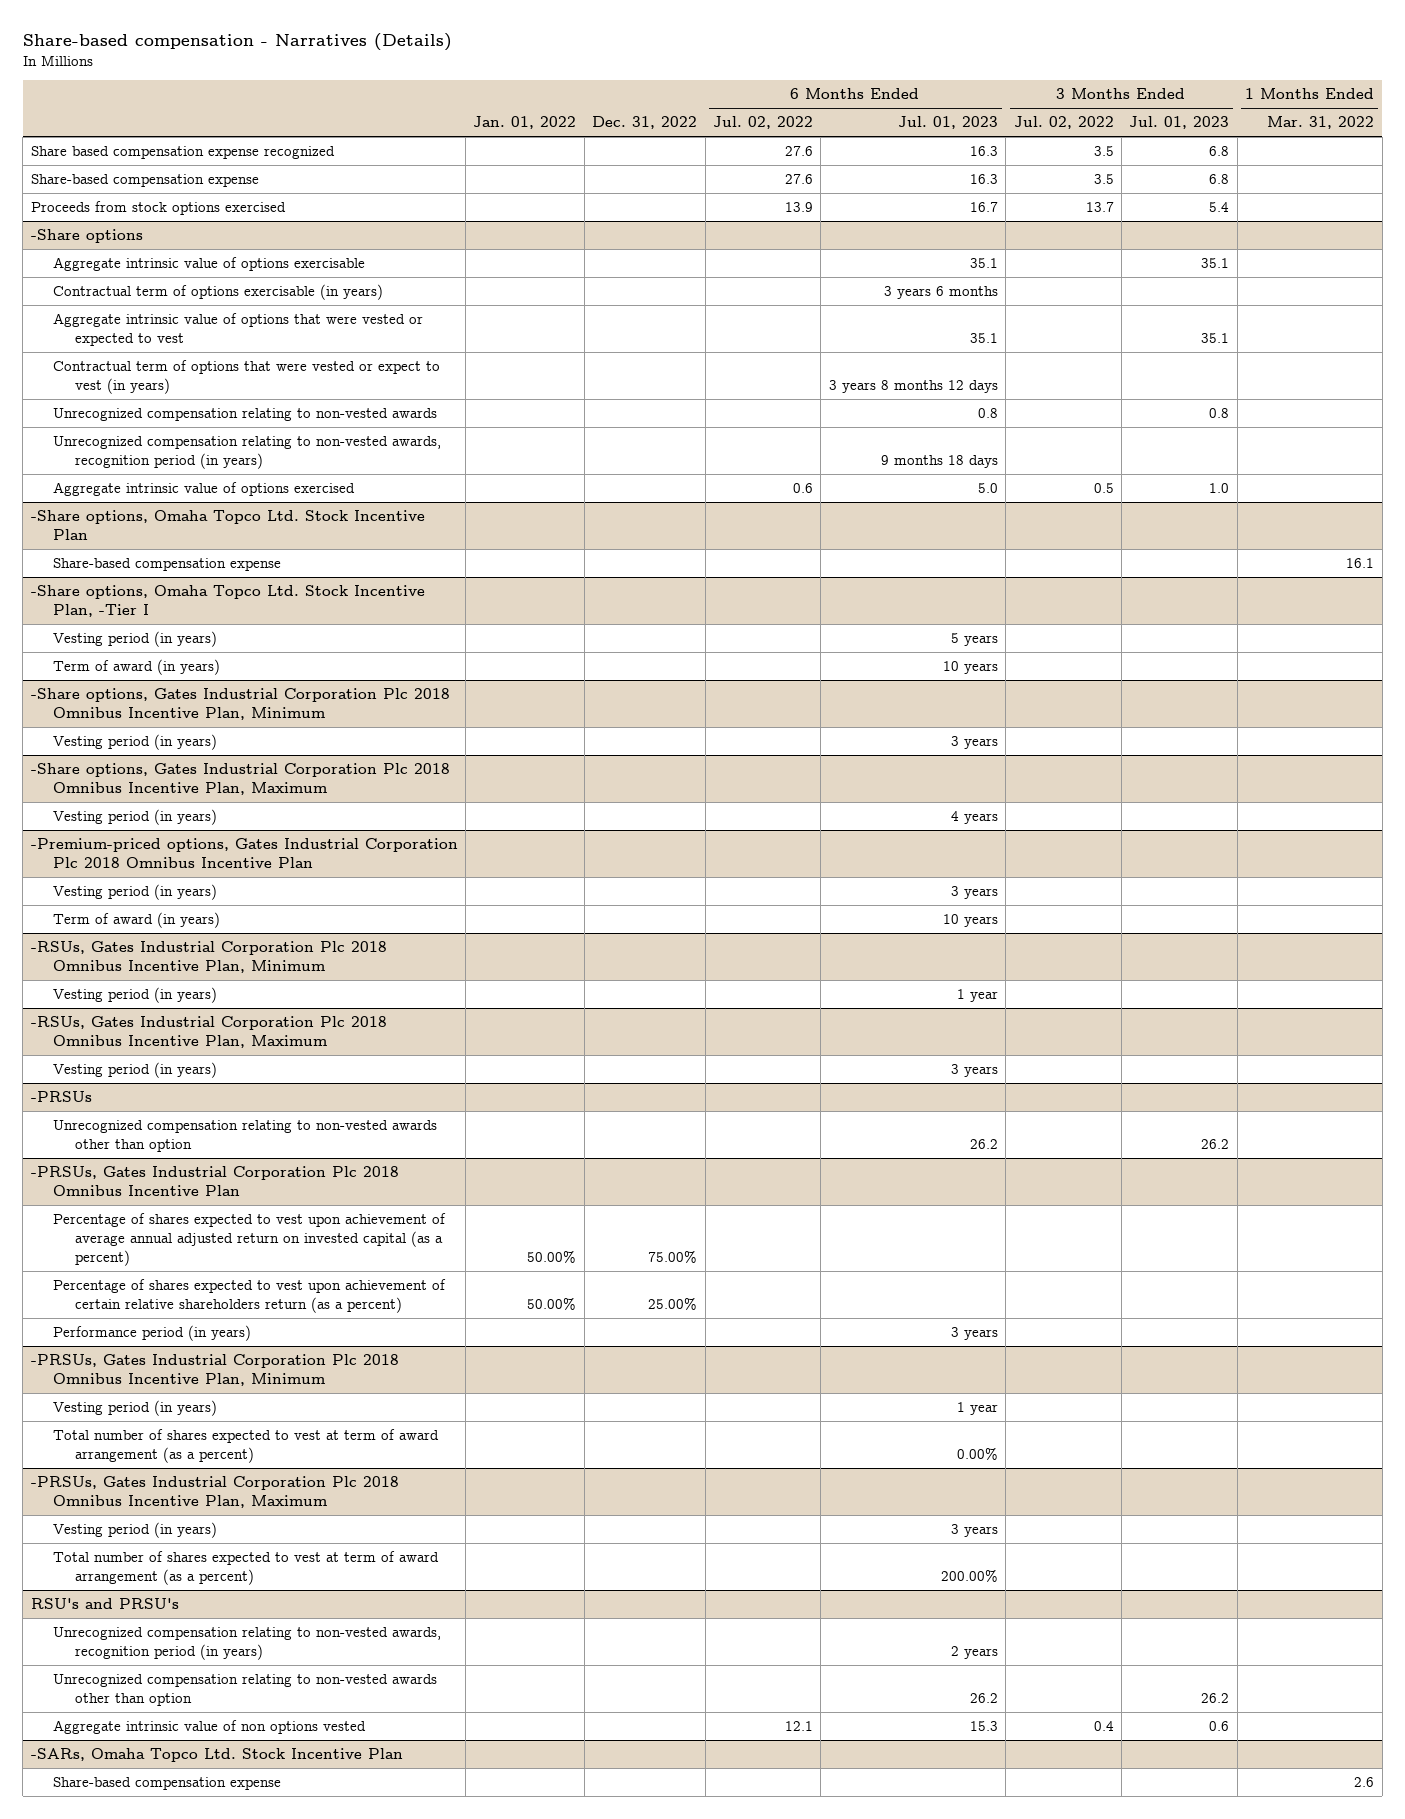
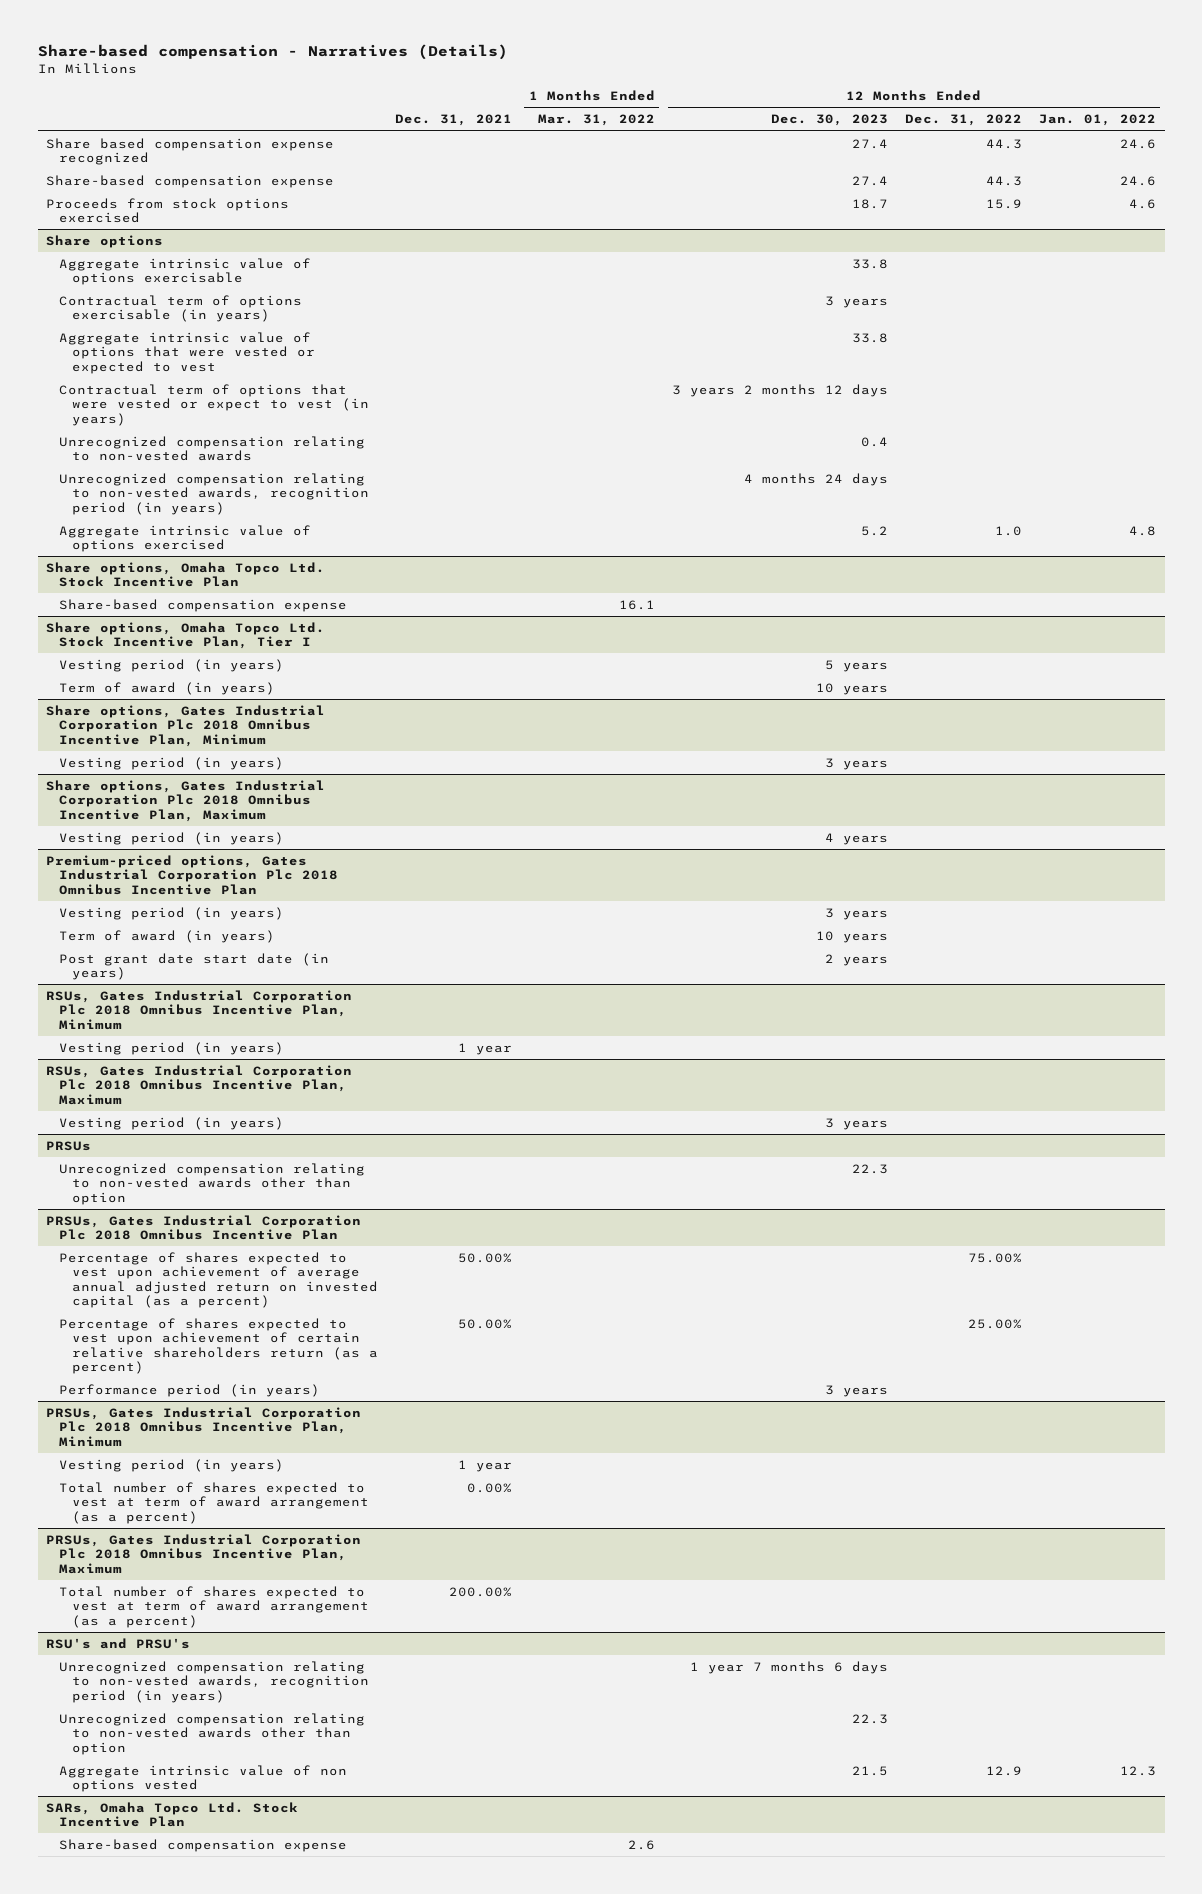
- | Jan. 01, 2022 | Dec. 31, 2022 | 6 Months Ended Jul. 02, 2022 | 6 Months Ended Jul. 01, 2023 | 3 Months Ended Jul. 02, 2022 | 3 Months Ended Jul. 01, 2023 | 1 Months Ended Mar. 31, 2022
+ | Dec. 31, 2021 | 1 Months Ended Mar. 31, 2022 | 12 Months Ended Dec. 30, 2023 | 12 Months Ended Dec. 31, 2022 | 12 Months Ended Jan. 01, 2022
- -Share options
+ Share options
- -Share options, Omaha Topco Ltd. Stock Incentive Plan
+ Share options, Omaha Topco Ltd. Stock Incentive Plan
- -Share options, Omaha Topco Ltd. Stock Incentive Plan, -Tier I
+ Share options, Omaha Topco Ltd. Stock Incentive Plan, Tier I
- -Share options, Gates Industrial Corporation Plc 2018 Omnibus Incentive Plan, Minimum
+ Share options, Gates Industrial Corporation Plc 2018 Omnibus Incentive Plan, Minimum
- -Share options, Gates Industrial Corporation Plc 2018 Omnibus Incentive Plan, Maximum
+ Share options, Gates Industrial Corporation Plc 2018 Omnibus Incentive Plan, Maximum
- -Premium-priced options, Gates Industrial Corporation Plc 2018 Omnibus Incentive Plan
+ Premium-priced options, Gates Industrial Corporation Plc 2018 Omnibus Incentive Plan
- -RSUs, Gates Industrial Corporation Plc 2018 Omnibus Incentive Plan, Minimum
+ Post grant date start date (in years) | | | 2 years | |
+ RSUs, Gates Industrial Corporation Plc 2018 Omnibus Incentive Plan, Minimum
- -RSUs, Gates Industrial Corporation Plc 2018 Omnibus Incentive Plan, Maximum
+ RSUs, Gates Industrial Corporation Plc 2018 Omnibus Incentive Plan, Maximum
- -PRSUs
+ PRSUs
- -PRSUs, Gates Industrial Corporation Plc 2018 Omnibus Incentive Plan
+ PRSUs, Gates Industrial Corporation Plc 2018 Omnibus Incentive Plan
- -PRSUs, Gates Industrial Corporation Plc 2018 Omnibus Incentive Plan, Minimum
+ PRSUs, Gates Industrial Corporation Plc 2018 Omnibus Incentive Plan, Minimum
- -PRSUs, Gates Industrial Corporation Plc 2018 Omnibus Incentive Plan, Maximum
- Vesting period (in years) | | | | 3 years | | |
+ PRSUs, Gates Industrial Corporation Plc 2018 Omnibus Incentive Plan, Maximum
- -SARs, Omaha Topco Ltd. Stock Incentive Plan
+ SARs, Omaha Topco Ltd. Stock Incentive Plan

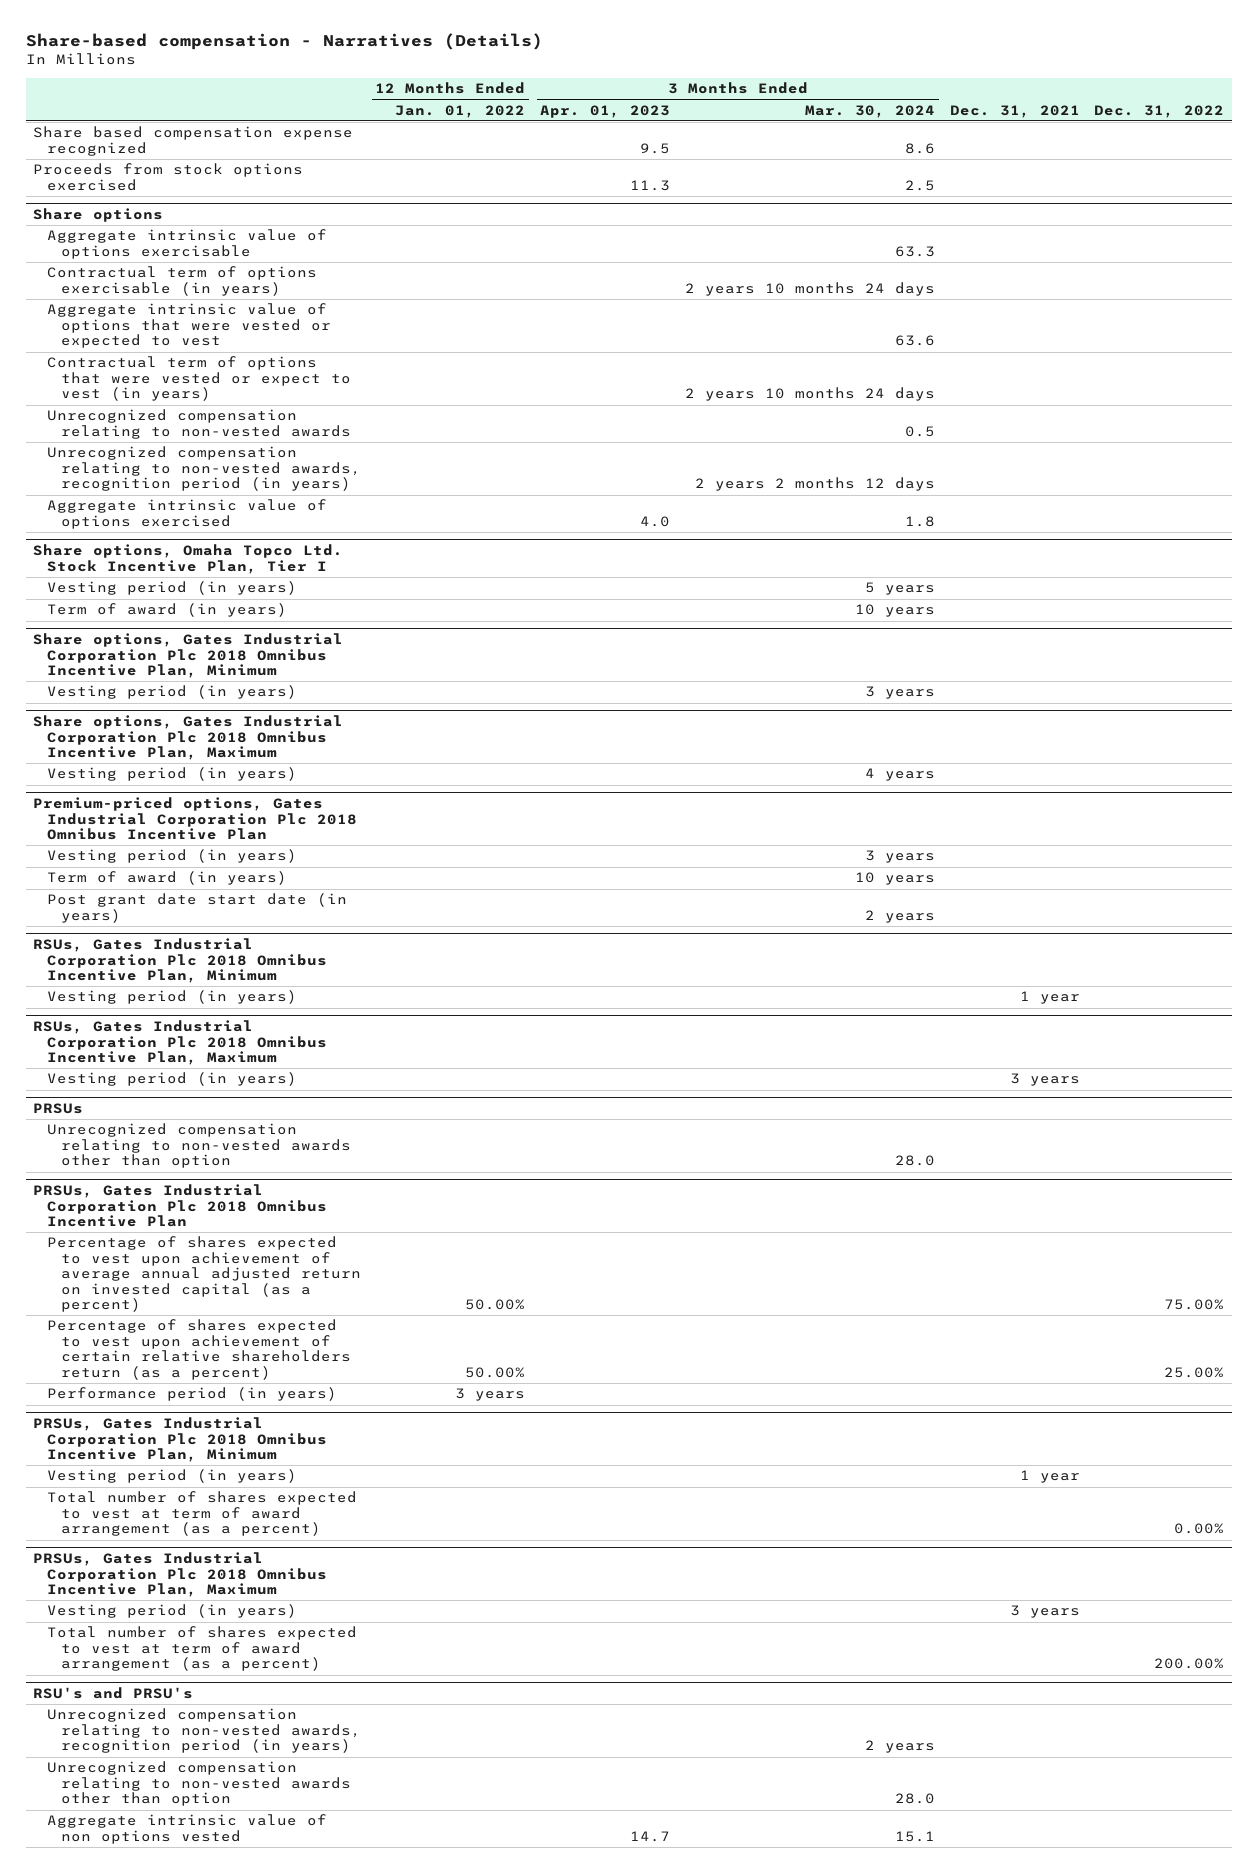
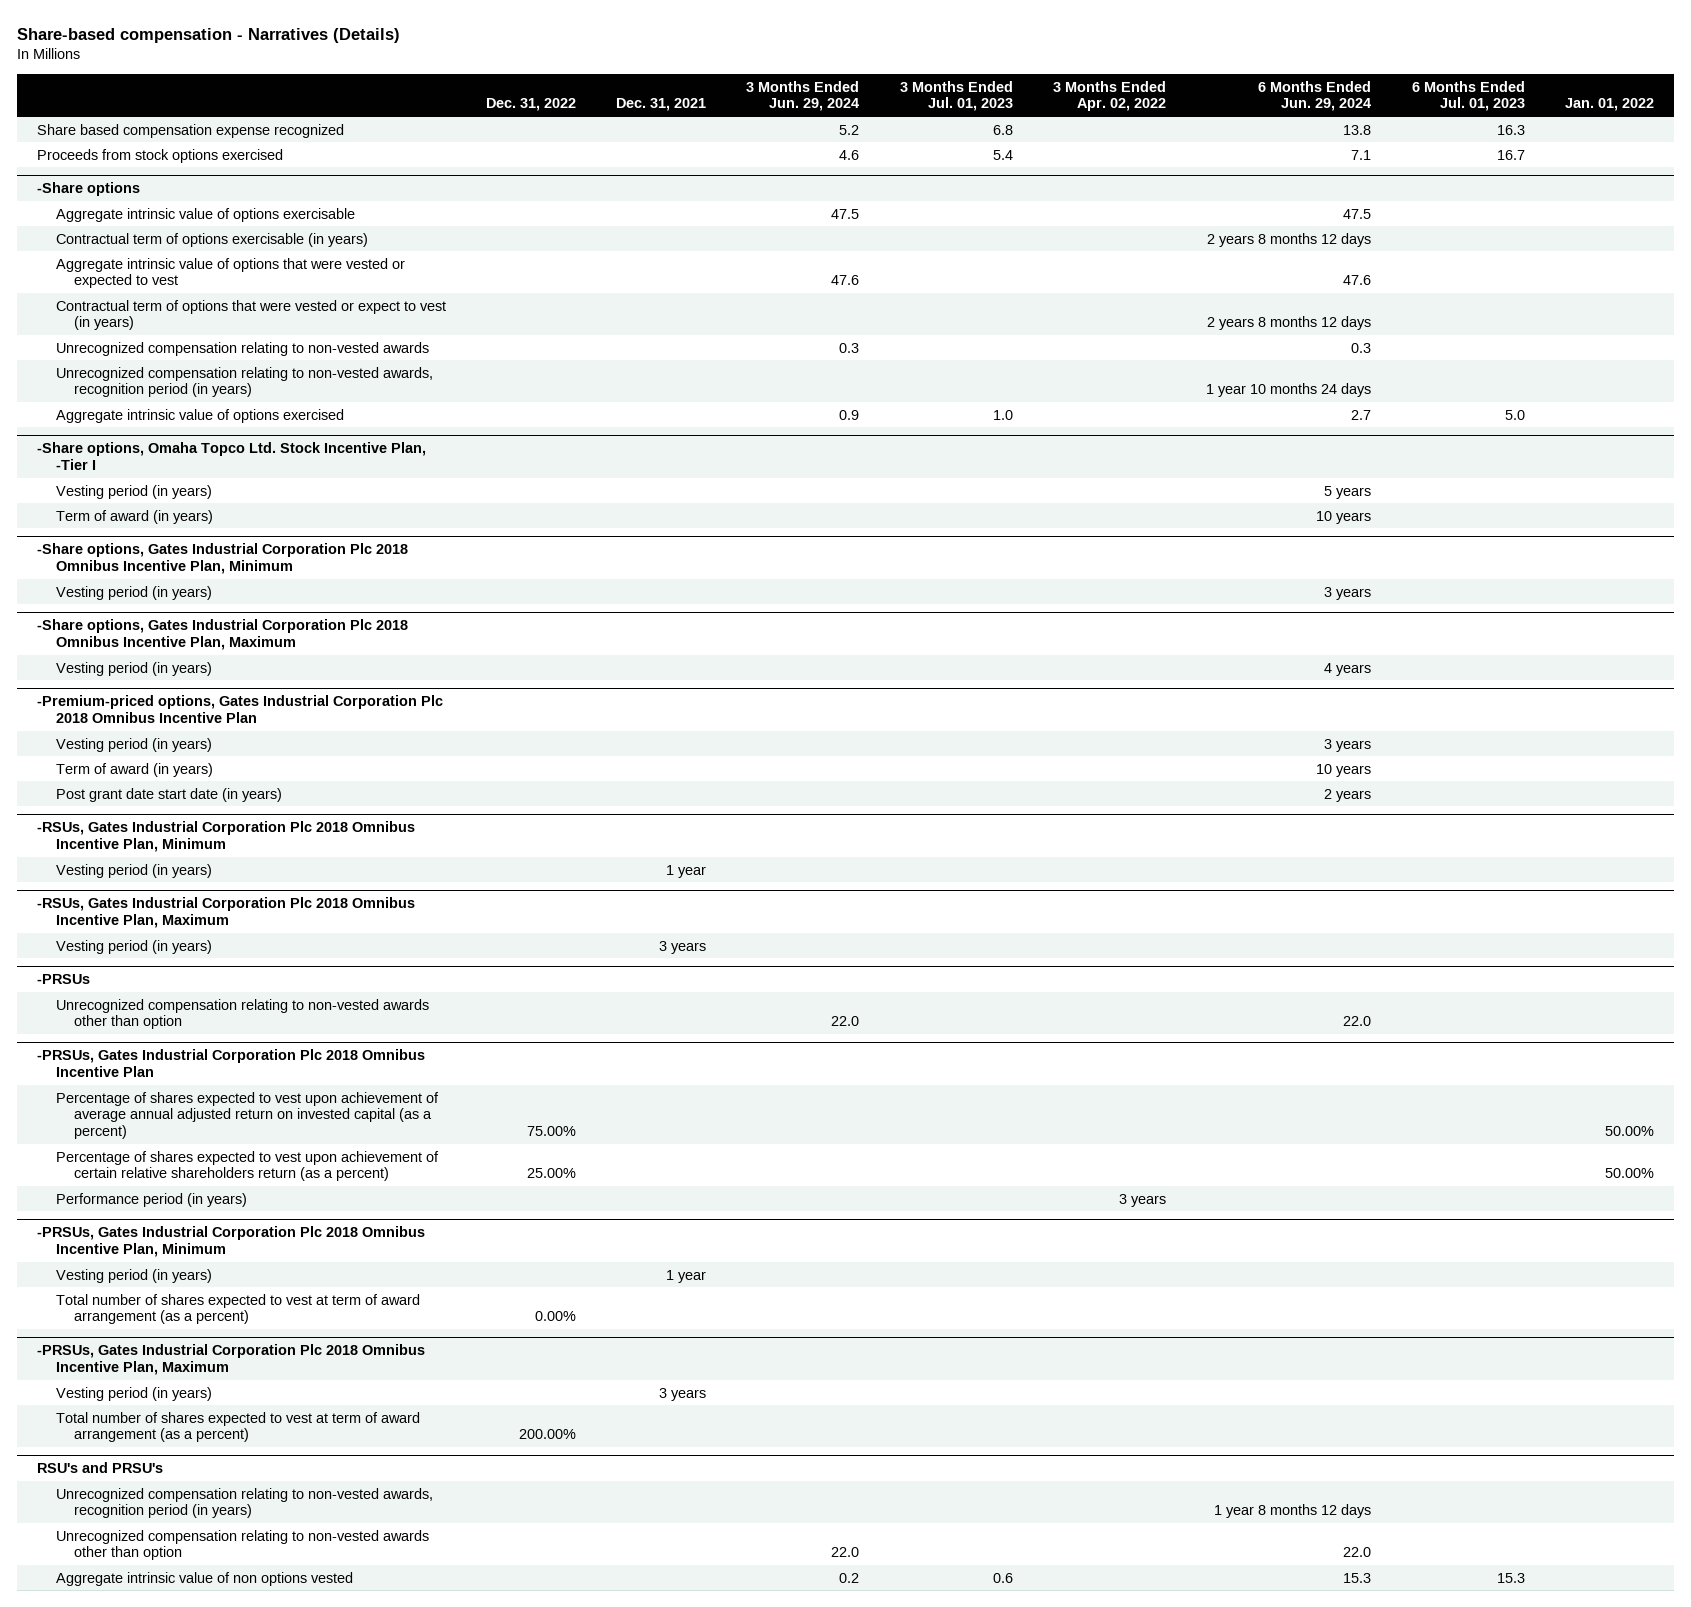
- | 12 Months Ended Jan. 01, 2022 | 3 Months Ended Apr. 01, 2023 | 3 Months Ended Mar. 30, 2024 | Dec. 31, 2021 | Dec. 31, 2022
+ | Dec. 31, 2022 | Dec. 31, 2021 | 3 Months Ended Jun. 29, 2024 | 3 Months Ended Jul. 01, 2023 | 3 Months Ended Apr. 02, 2022 | 6 Months Ended Jun. 29, 2024 | 6 Months Ended Jul. 01, 2023 | Jan. 01, 2022
- Share options
+ -Share options
- Share options, Omaha Topco Ltd. Stock Incentive Plan, Tier I
+ -Share options, Omaha Topco Ltd. Stock Incentive Plan, -Tier I
- Share options, Gates Industrial Corporation Plc 2018 Omnibus Incentive Plan, Minimum
+ -Share options, Gates Industrial Corporation Plc 2018 Omnibus Incentive Plan, Minimum
- Share options, Gates Industrial Corporation Plc 2018 Omnibus Incentive Plan, Maximum
+ -Share options, Gates Industrial Corporation Plc 2018 Omnibus Incentive Plan, Maximum
- Premium-priced options, Gates Industrial Corporation Plc 2018 Omnibus Incentive Plan
+ -Premium-priced options, Gates Industrial Corporation Plc 2018 Omnibus Incentive Plan
- RSUs, Gates Industrial Corporation Plc 2018 Omnibus Incentive Plan, Minimum
+ -RSUs, Gates Industrial Corporation Plc 2018 Omnibus Incentive Plan, Minimum
- RSUs, Gates Industrial Corporation Plc 2018 Omnibus Incentive Plan, Maximum
+ -RSUs, Gates Industrial Corporation Plc 2018 Omnibus Incentive Plan, Maximum
- PRSUs
+ -PRSUs
- PRSUs, Gates Industrial Corporation Plc 2018 Omnibus Incentive Plan
+ -PRSUs, Gates Industrial Corporation Plc 2018 Omnibus Incentive Plan
- PRSUs, Gates Industrial Corporation Plc 2018 Omnibus Incentive Plan, Minimum
+ -PRSUs, Gates Industrial Corporation Plc 2018 Omnibus Incentive Plan, Minimum
- PRSUs, Gates Industrial Corporation Plc 2018 Omnibus Incentive Plan, Maximum
+ -PRSUs, Gates Industrial Corporation Plc 2018 Omnibus Incentive Plan, Maximum

